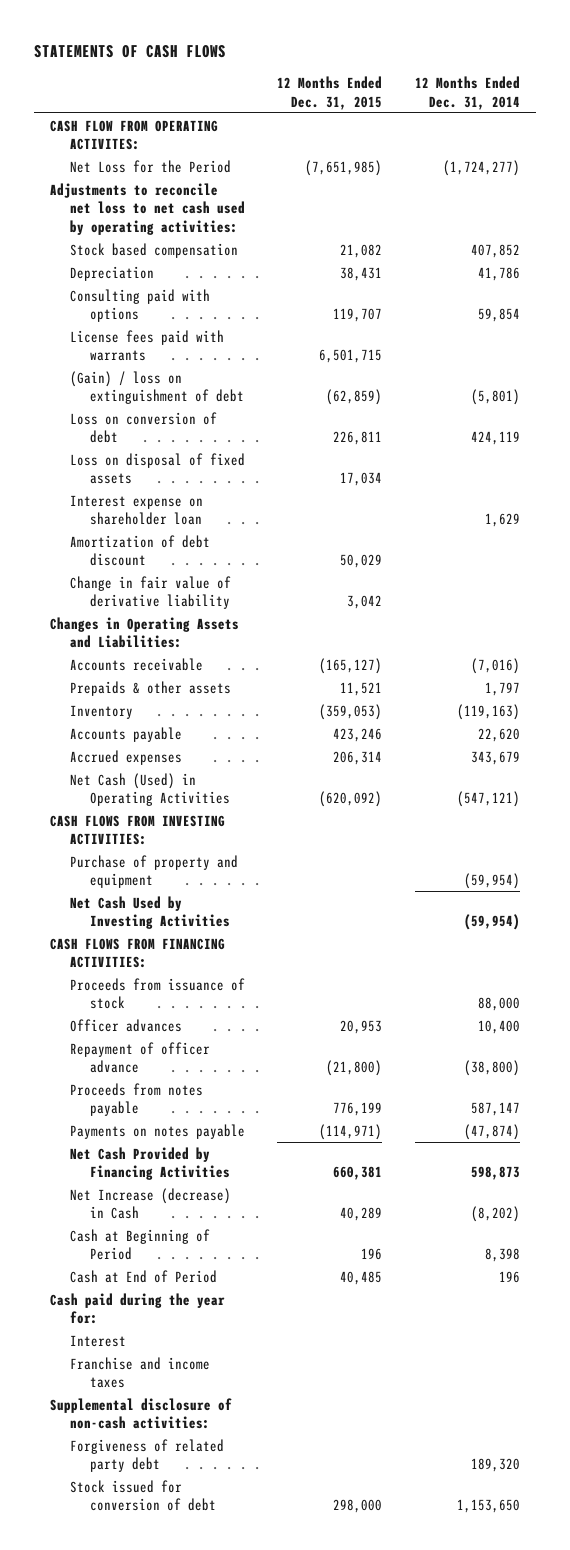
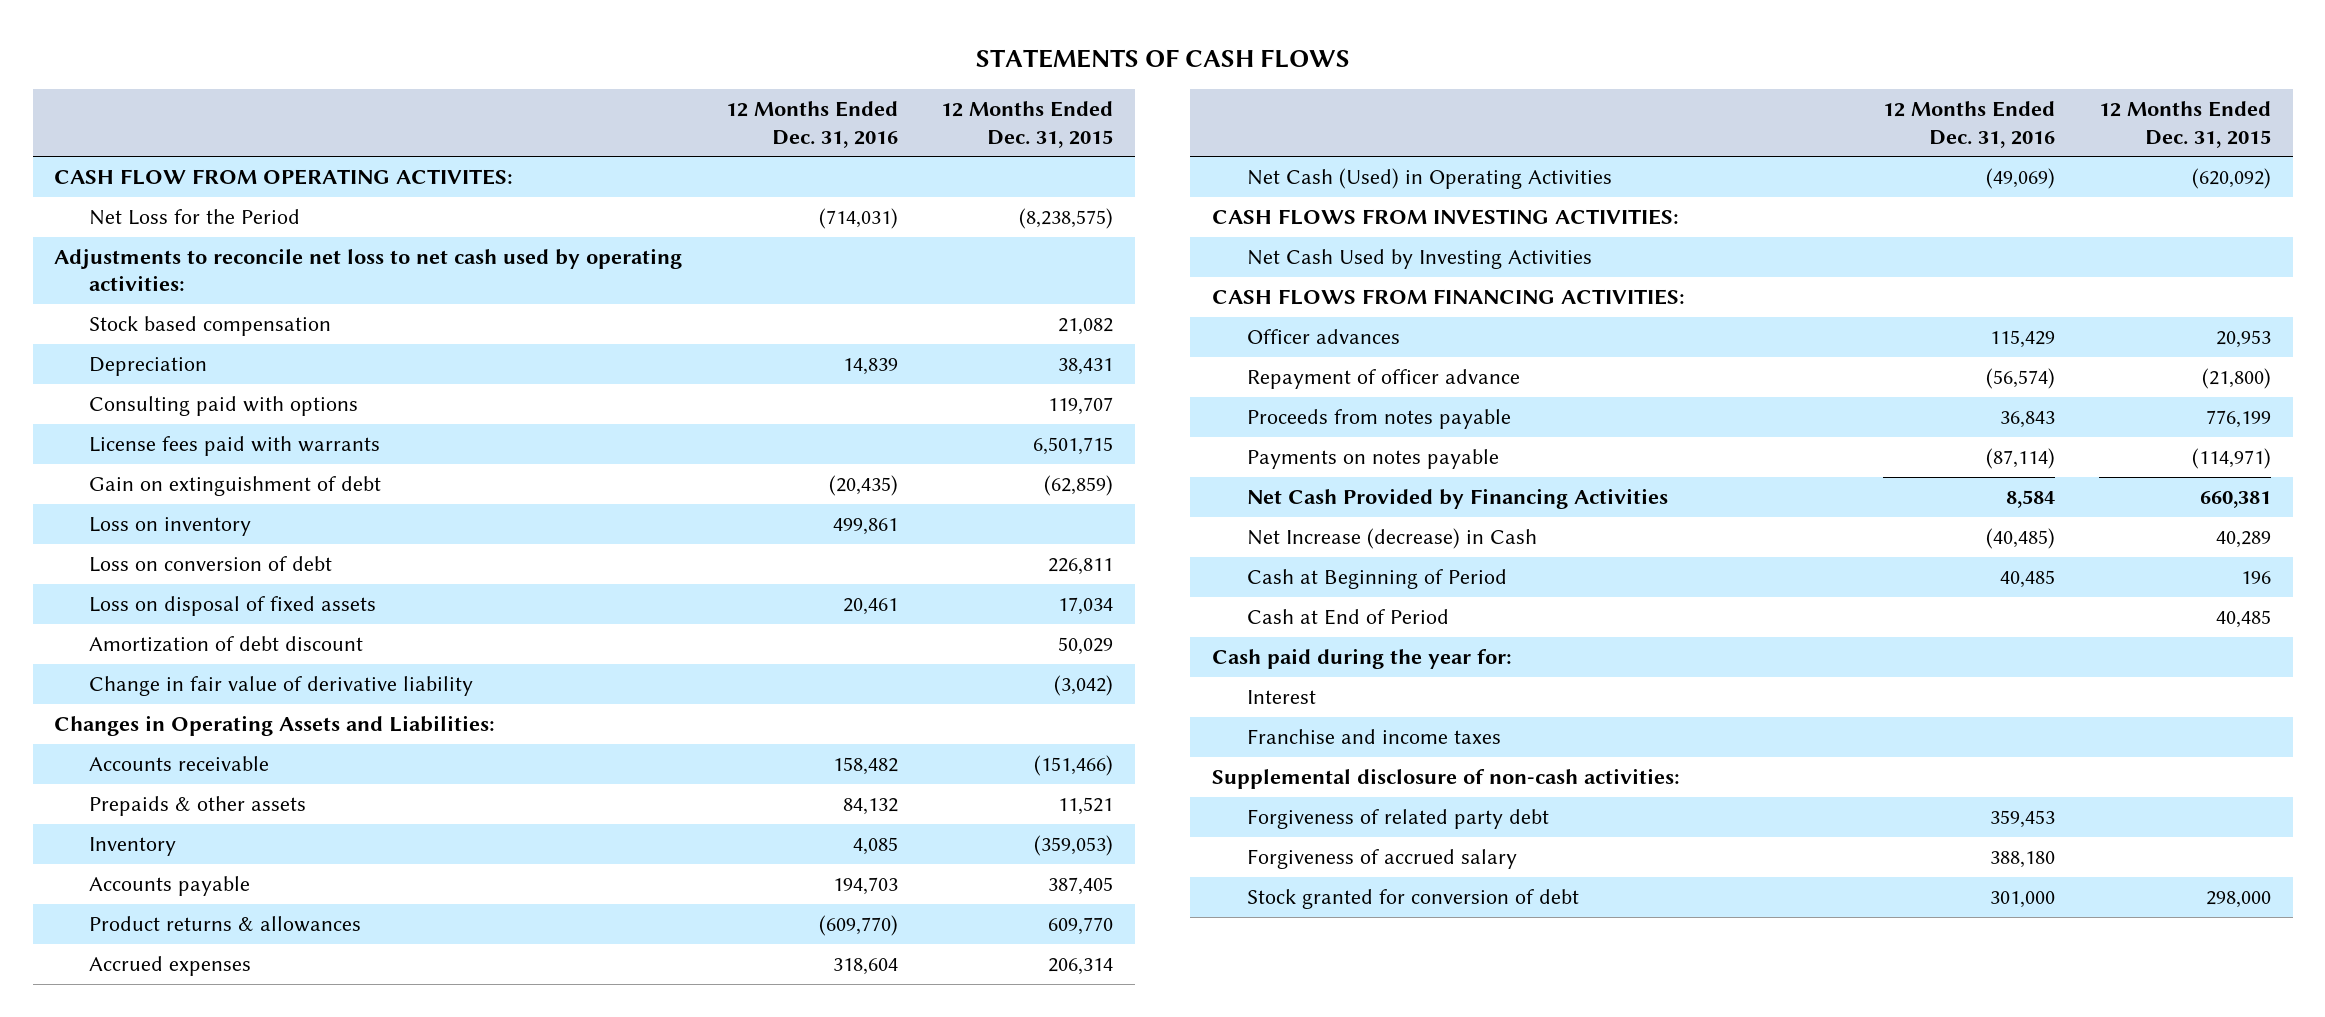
- | 12 Months Ended Dec. 31, 2015 | 12 Months Ended Dec. 31, 2014
+ | 12 Months Ended Dec. 31, 2016 | 12 Months Ended Dec. 31, 2015
- Net Loss for the Period | (7,651,985) | (1,724,277)
+ Net Loss for the Period | (714,031) | (8,238,575)
- (Gain) / loss on extinguishment of debt | (62,859) | (5,801)
+ Gain on extinguishment of debt | (20,435) | (62,859)
+ Loss on inventory | 499,861 |
- Interest expense on shareholder loan | | 1,629
- Change in fair value of derivative liability | 3,042 |
+ Change in fair value of derivative liability | | (3,042)
- Accounts receivable | (165,127) | (7,016)
+ Accounts receivable | 158,482 | (151,466)
- Accounts payable | 423,246 | 22,620
+ Accounts payable | 194,703 | 387,405
+ Product returns & allowances | (609,770) | 609,770
- Purchase of property and equipment | | (59,954)
- Proceeds from issuance of stock | | 88,000
- Stock issued for conversion of debt | 298,000 | 1,153,650
+ Forgiveness of accrued salary | 388,180 |
+ Stock granted for conversion of debt | 301,000 | 298,000

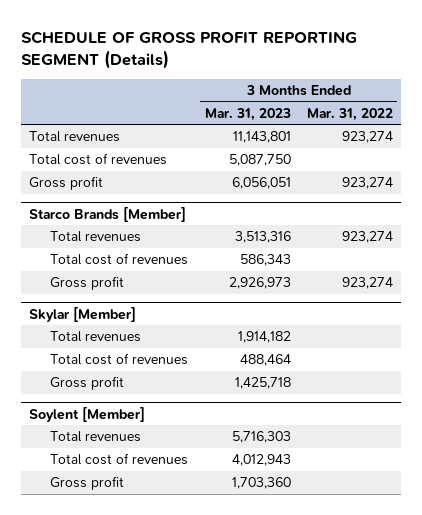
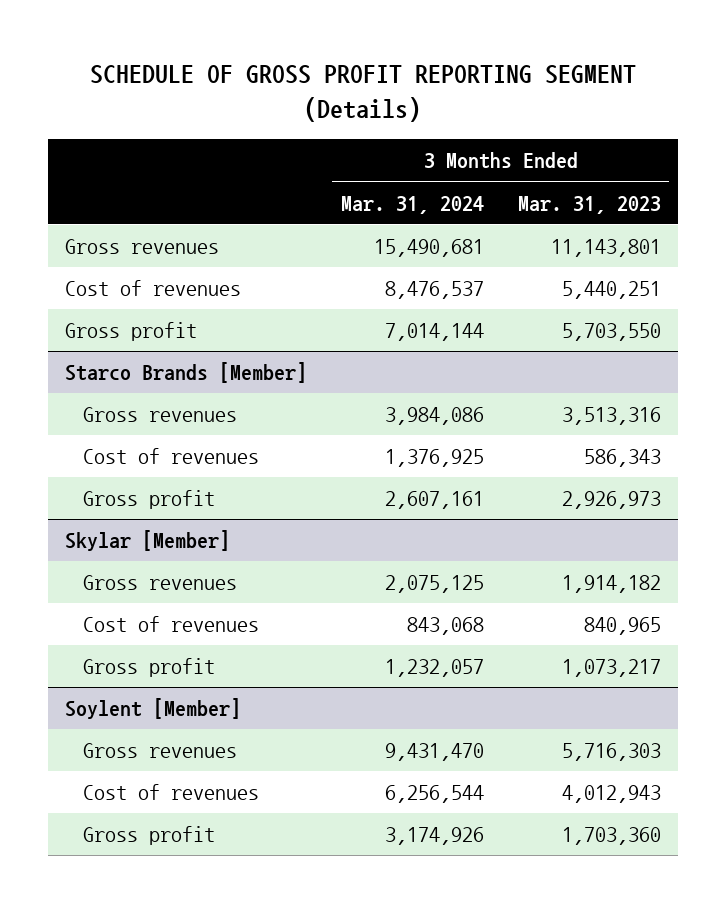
- | 3 Months Ended Mar. 31, 2023 | 3 Months Ended Mar. 31, 2022
+ | 3 Months Ended Mar. 31, 2024 | 3 Months Ended Mar. 31, 2023
- Total revenues | 11,143,801 | 923,274
- Total cost of revenues | 5,087,750 |
- Gross profit | 6,056,051 | 923,274
+ Gross revenues | 15,490,681 | 11,143,801
+ Cost of revenues | 8,476,537 | 5,440,251
+ Gross profit | 7,014,144 | 5,703,550
@ Starco Brands [Member]
- Total revenues | 3,513,316 | 923,274
- Total cost of revenues | 586,343 |
+ Gross revenues | 3,984,086 | 3,513,316
+ Cost of revenues | 1,376,925 | 586,343
@ Skylar [Member]
- Total revenues | 1,914,182 |
- Total cost of revenues | 488,464 |
- Gross profit | 1,425,718 |
+ Gross revenues | 2,075,125 | 1,914,182
+ Cost of revenues | 843,068 | 840,965
+ Gross profit | 1,232,057 | 1,073,217
@ Soylent [Member]
- Total revenues | 5,716,303 |
- Total cost of revenues | 4,012,943 |
+ Gross revenues | 9,431,470 | 5,716,303
+ Cost of revenues | 6,256,544 | 4,012,943

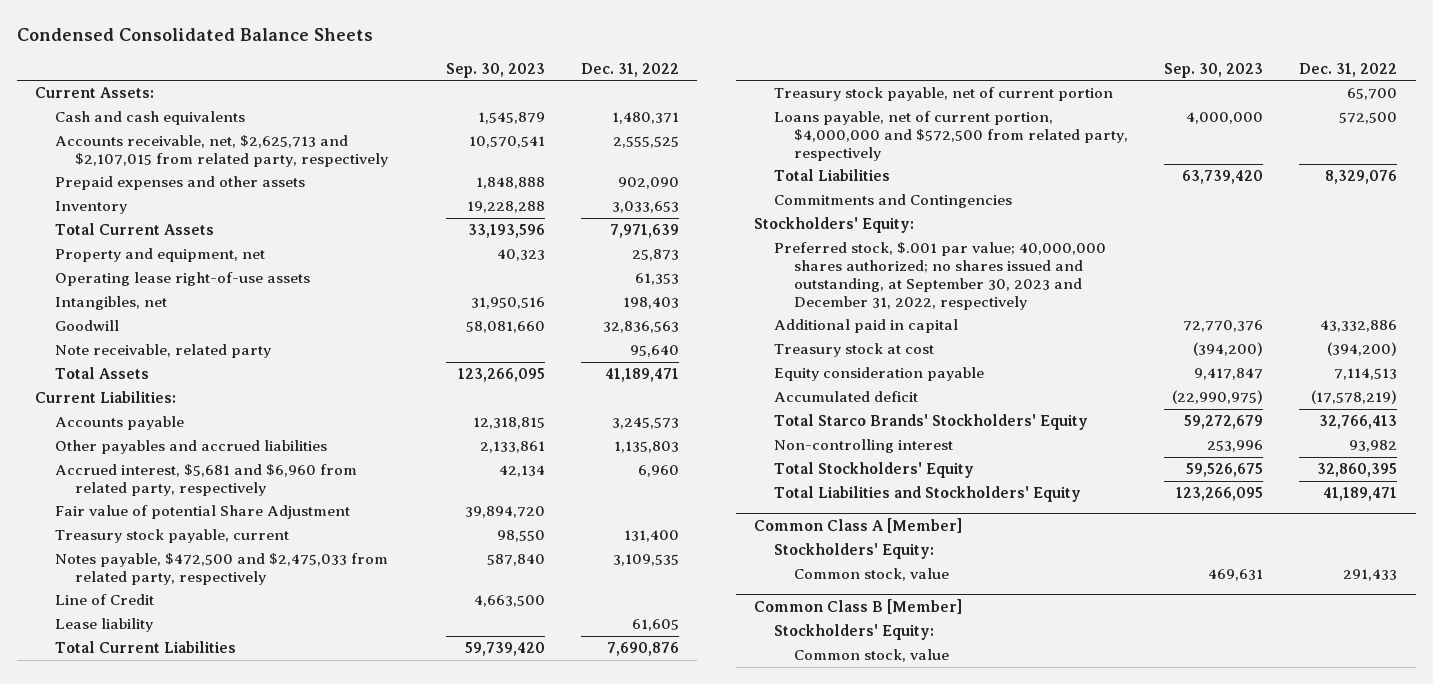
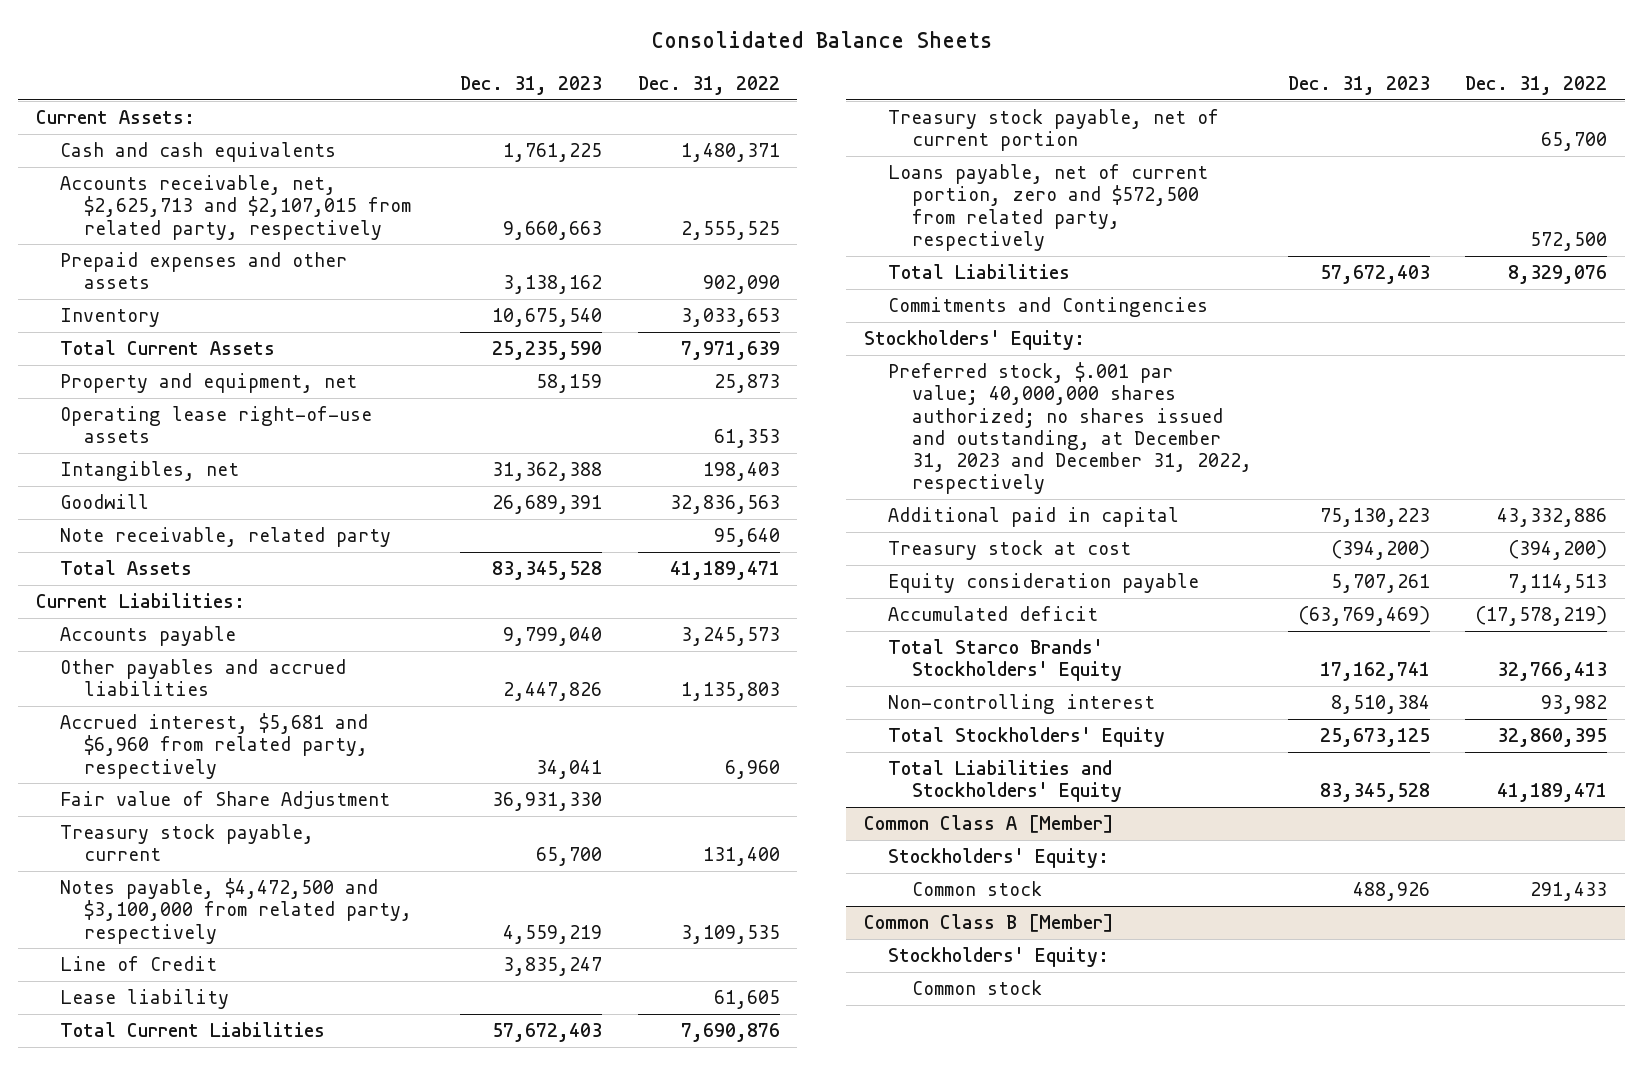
- Condensed Consolidated Balance Sheets
+ Consolidated Balance Sheets
- | Sep. 30, 2023 | Dec. 31, 2022
+ | Dec. 31, 2023 | Dec. 31, 2022
- Fair value of potential Share Adjustment | 39,894,720 |
+ Fair value of Share Adjustment | 36,931,330 |
- Notes payable, $472,500 and $2,475,033 from related party, respectively | 587,840 | 3,109,535
+ Notes payable, $4,472,500 and $3,100,000 from related party, respectively | 4,559,219 | 3,109,535
- Loans payable, net of current portion, $4,000,000 and $572,500 from related party, respectively | 4,000,000 | 572,500
+ Loans payable, net of current portion, zero and $572,500 from related party, respectively | | 572,500
- Preferred stock, $.001 par value; 40,000,000 shares authorized; no shares issued and outstanding, at September 30, 2023 and December 31, 2022, respectively
+ Preferred stock, $.001 par value; 40,000,000 shares authorized; no shares issued and outstanding, at December 31, 2023 and December 31, 2022, respectively
@ Common Class A [Member]
- Common stock, value | 469,631 | 291,433
+ Common stock | 488,926 | 291,433
@ Common Class B [Member]
- Common stock, value
+ Common stock

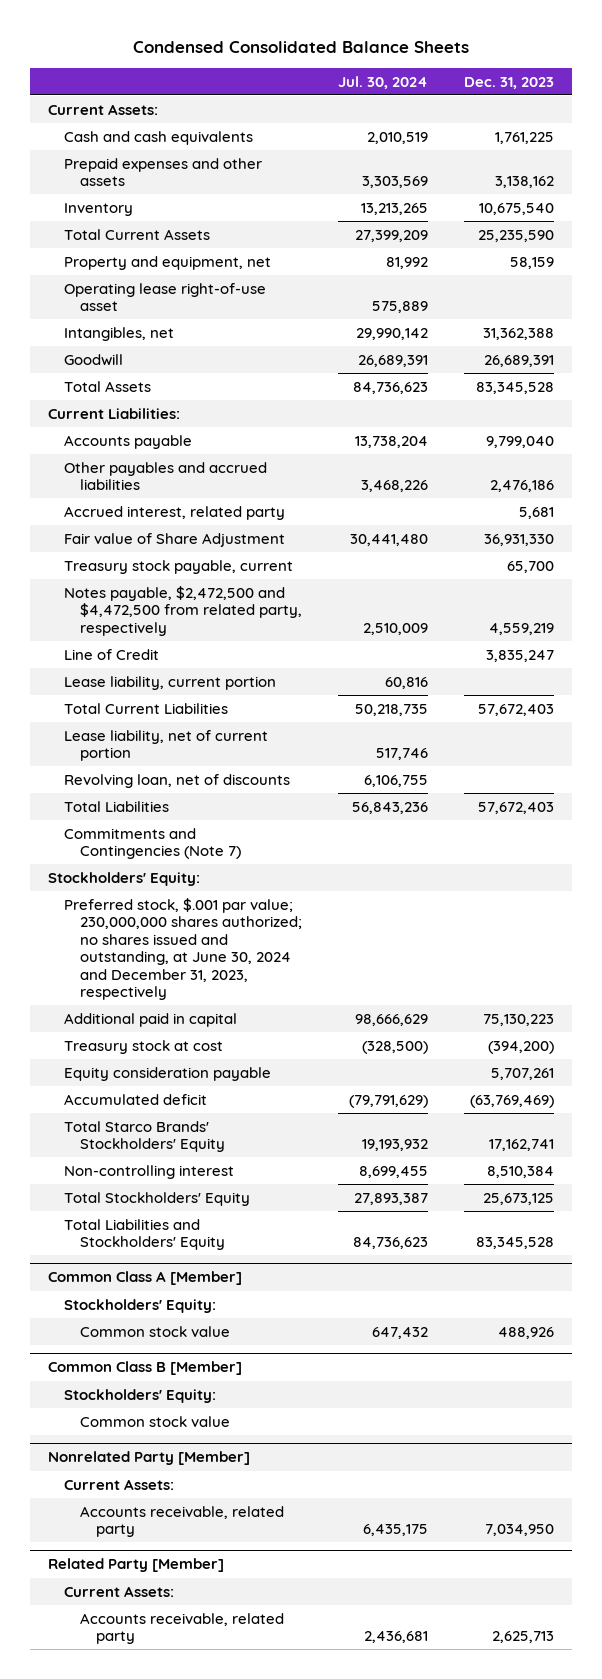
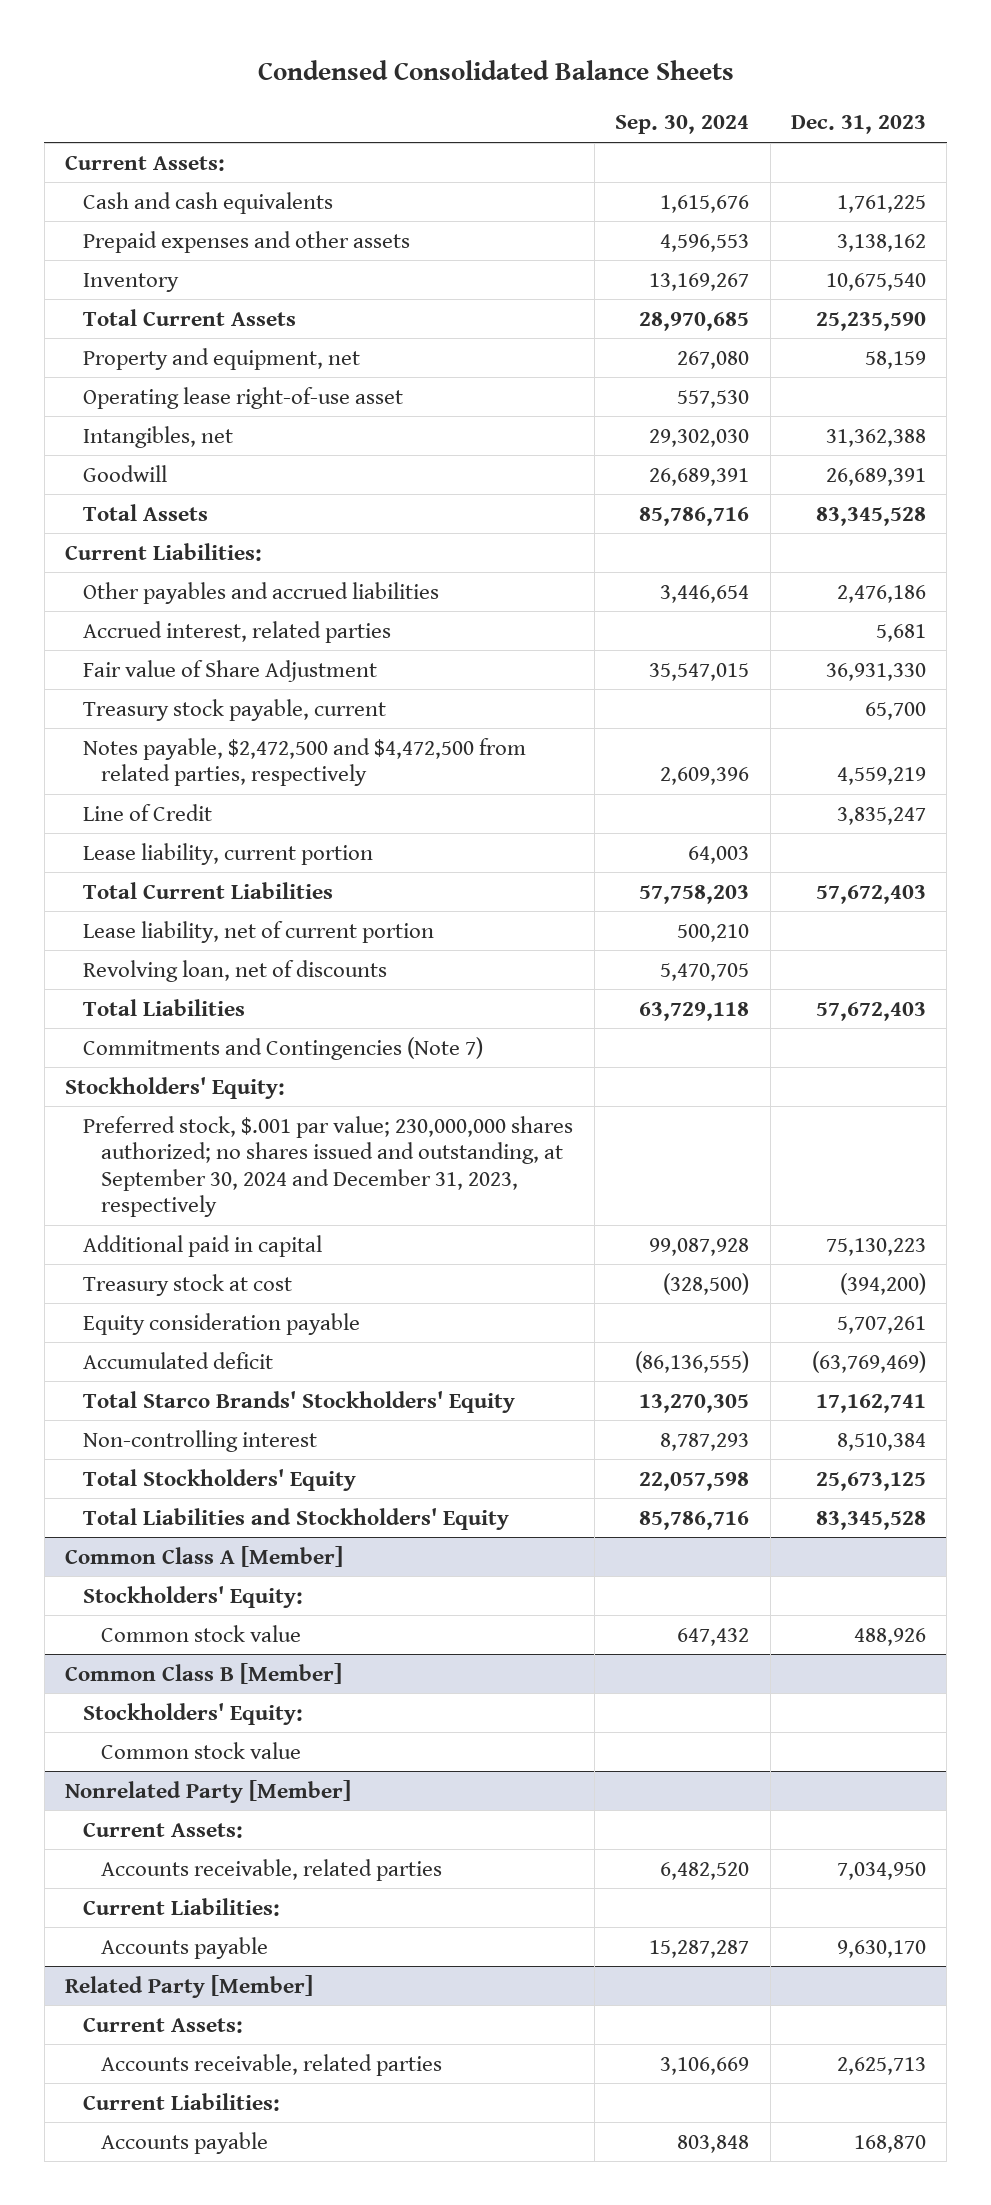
- | Jul. 30, 2024 | Dec. 31, 2023
+ | Sep. 30, 2024 | Dec. 31, 2023
- Accounts payable | 13,738,204 | 9,799,040
- Accrued interest, related party | | 5,681
+ Accrued interest, related parties | | 5,681
- Notes payable, $2,472,500 and $4,472,500 from related party, respectively | 2,510,009 | 4,559,219
+ Notes payable, $2,472,500 and $4,472,500 from related parties, respectively | 2,609,396 | 4,559,219
- Preferred stock, $.001 par value; 230,000,000 shares authorized; no shares issued and outstanding, at June 30, 2024 and December 31, 2023, respectively
+ Preferred stock, $.001 par value; 230,000,000 shares authorized; no shares issued and outstanding, at September 30, 2024 and December 31, 2023, respectively
@ Nonrelated Party [Member]
- Accounts receivable, related party | 6,435,175 | 7,034,950
+ Accounts receivable, related parties | 6,482,520 | 7,034,950
+ Current Liabilities:
+ Accounts payable | 15,287,287 | 9,630,170
@ Related Party [Member]
- Accounts receivable, related party | 2,436,681 | 2,625,713
+ Accounts receivable, related parties | 3,106,669 | 2,625,713
+ Current Liabilities:
+ Accounts payable | 803,848 | 168,870

